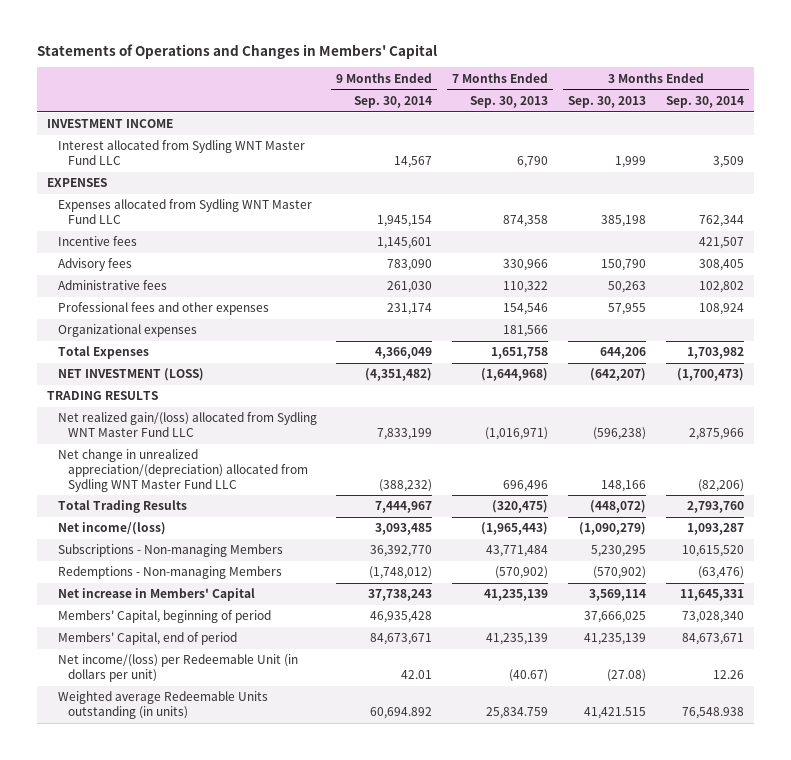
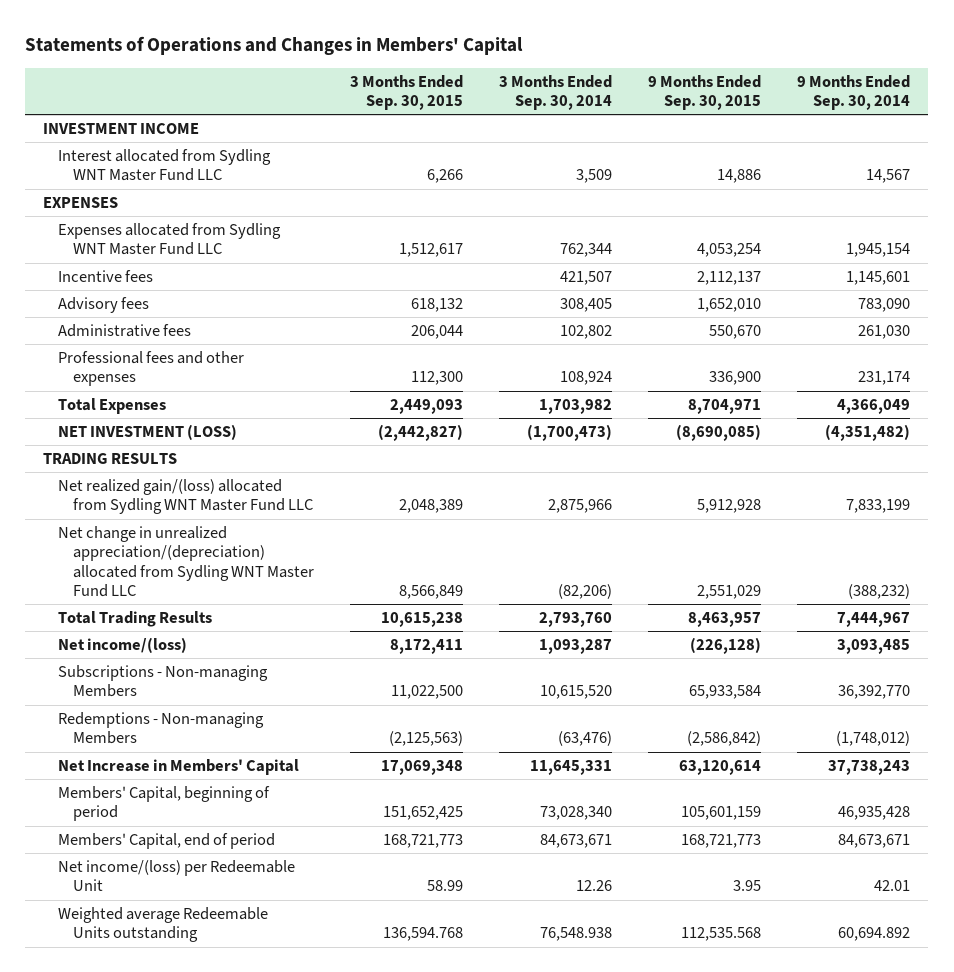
- | 9 Months Ended Sep. 30, 2014 | 7 Months Ended Sep. 30, 2013 | 3 Months Ended Sep. 30, 2013 | 3 Months Ended Sep. 30, 2014
+ | 3 Months Ended Sep. 30, 2015 | 3 Months Ended Sep. 30, 2014 | 9 Months Ended Sep. 30, 2015 | 9 Months Ended Sep. 30, 2014
- Organizational expenses | | 181,566 | |
- Net increase in Members' Capital | 37,738,243 | 41,235,139 | 3,569,114 | 11,645,331
+ Net Increase in Members' Capital | 17,069,348 | 11,645,331 | 63,120,614 | 37,738,243
- Net income/(loss) per Redeemable Unit (in dollars per unit) | 42.01 | (40.67) | (27.08) | 12.26
- Weighted average Redeemable Units outstanding (in units) | 60,694.892 | 25,834.759 | 41,421.515 | 76,548.938
+ Net income/(loss) per Redeemable Unit | 58.99 | 12.26 | 3.95 | 42.01
+ Weighted average Redeemable Units outstanding | 136,594.768 | 76,548.938 | 112,535.568 | 60,694.892

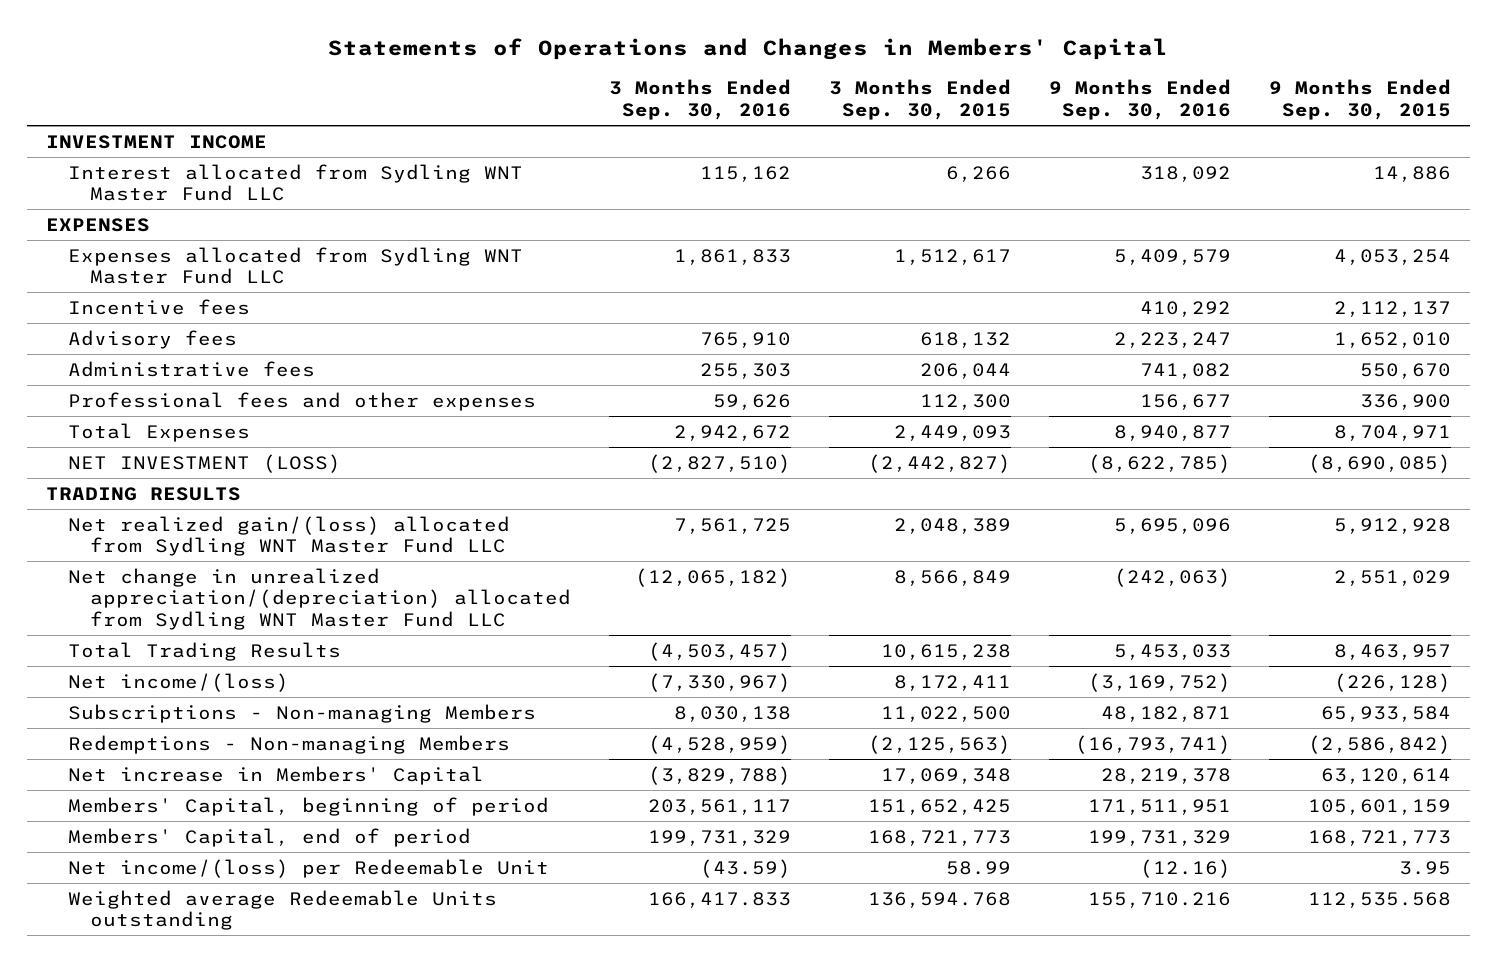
- | 3 Months Ended Sep. 30, 2015 | 3 Months Ended Sep. 30, 2014 | 9 Months Ended Sep. 30, 2015 | 9 Months Ended Sep. 30, 2014
+ | 3 Months Ended Sep. 30, 2016 | 3 Months Ended Sep. 30, 2015 | 9 Months Ended Sep. 30, 2016 | 9 Months Ended Sep. 30, 2015
- Net Increase in Members' Capital | 17,069,348 | 11,645,331 | 63,120,614 | 37,738,243
+ Net increase in Members' Capital | (3,829,788) | 17,069,348 | 28,219,378 | 63,120,614

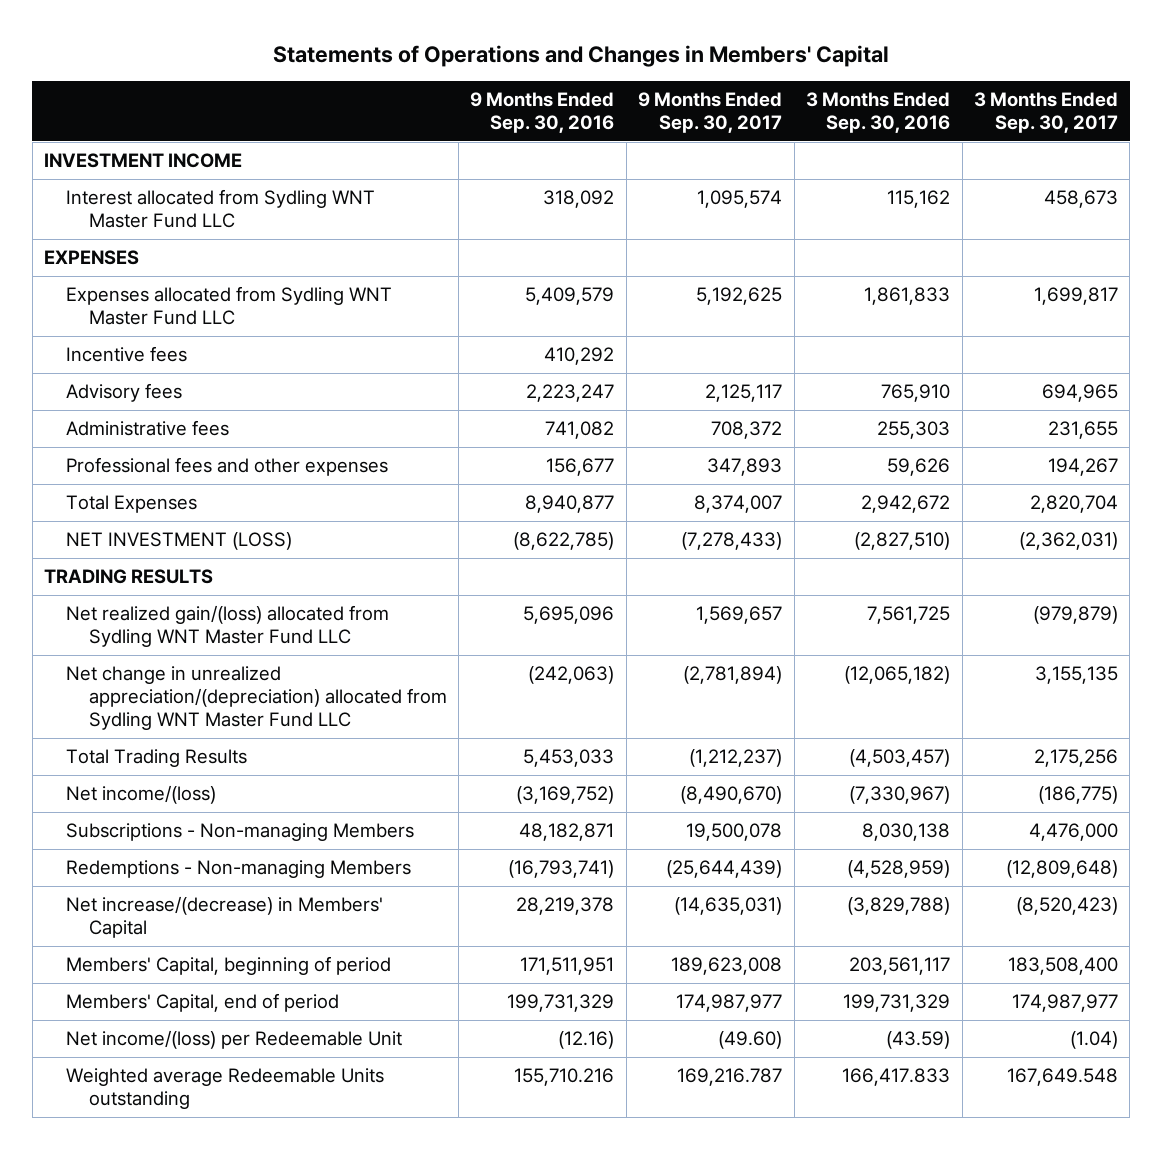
- | 3 Months Ended Sep. 30, 2016 | 3 Months Ended Sep. 30, 2015 | 9 Months Ended Sep. 30, 2016 | 9 Months Ended Sep. 30, 2015
+ | 9 Months Ended Sep. 30, 2016 | 9 Months Ended Sep. 30, 2017 | 3 Months Ended Sep. 30, 2016 | 3 Months Ended Sep. 30, 2017
- Net increase in Members' Capital | (3,829,788) | 17,069,348 | 28,219,378 | 63,120,614
+ Net increase/(decrease) in Members' Capital | 28,219,378 | (14,635,031) | (3,829,788) | (8,520,423)

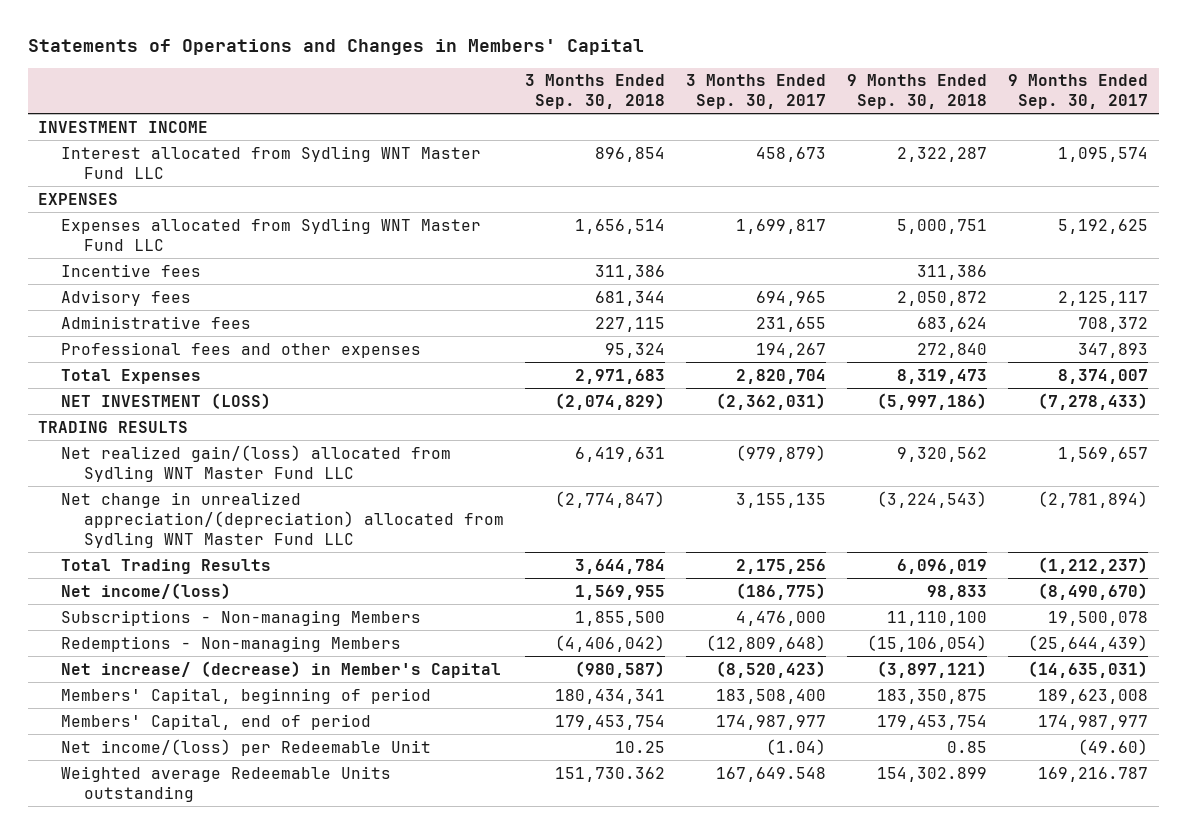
- | 9 Months Ended Sep. 30, 2016 | 9 Months Ended Sep. 30, 2017 | 3 Months Ended Sep. 30, 2016 | 3 Months Ended Sep. 30, 2017
+ | 3 Months Ended Sep. 30, 2018 | 3 Months Ended Sep. 30, 2017 | 9 Months Ended Sep. 30, 2018 | 9 Months Ended Sep. 30, 2017
- Net increase/(decrease) in Members' Capital | 28,219,378 | (14,635,031) | (3,829,788) | (8,520,423)
+ Net increase/ (decrease) in Member's Capital | (980,587) | (8,520,423) | (3,897,121) | (14,635,031)

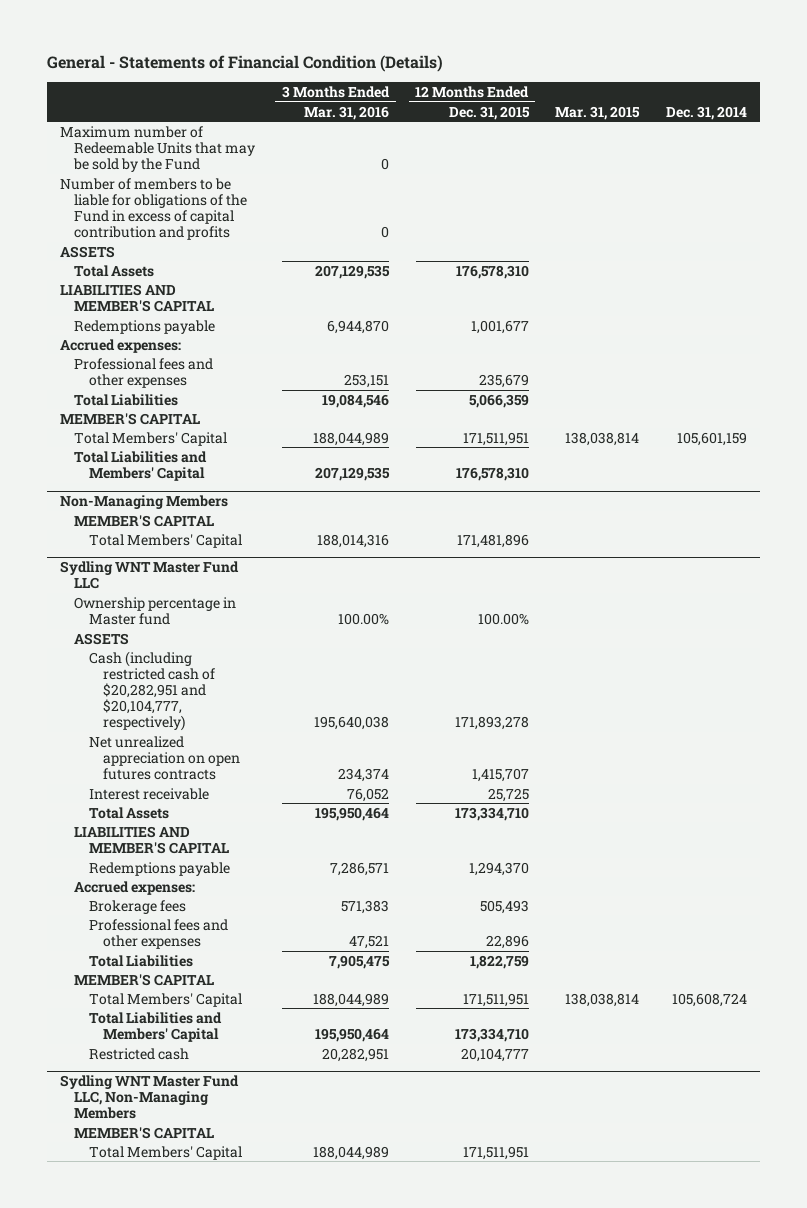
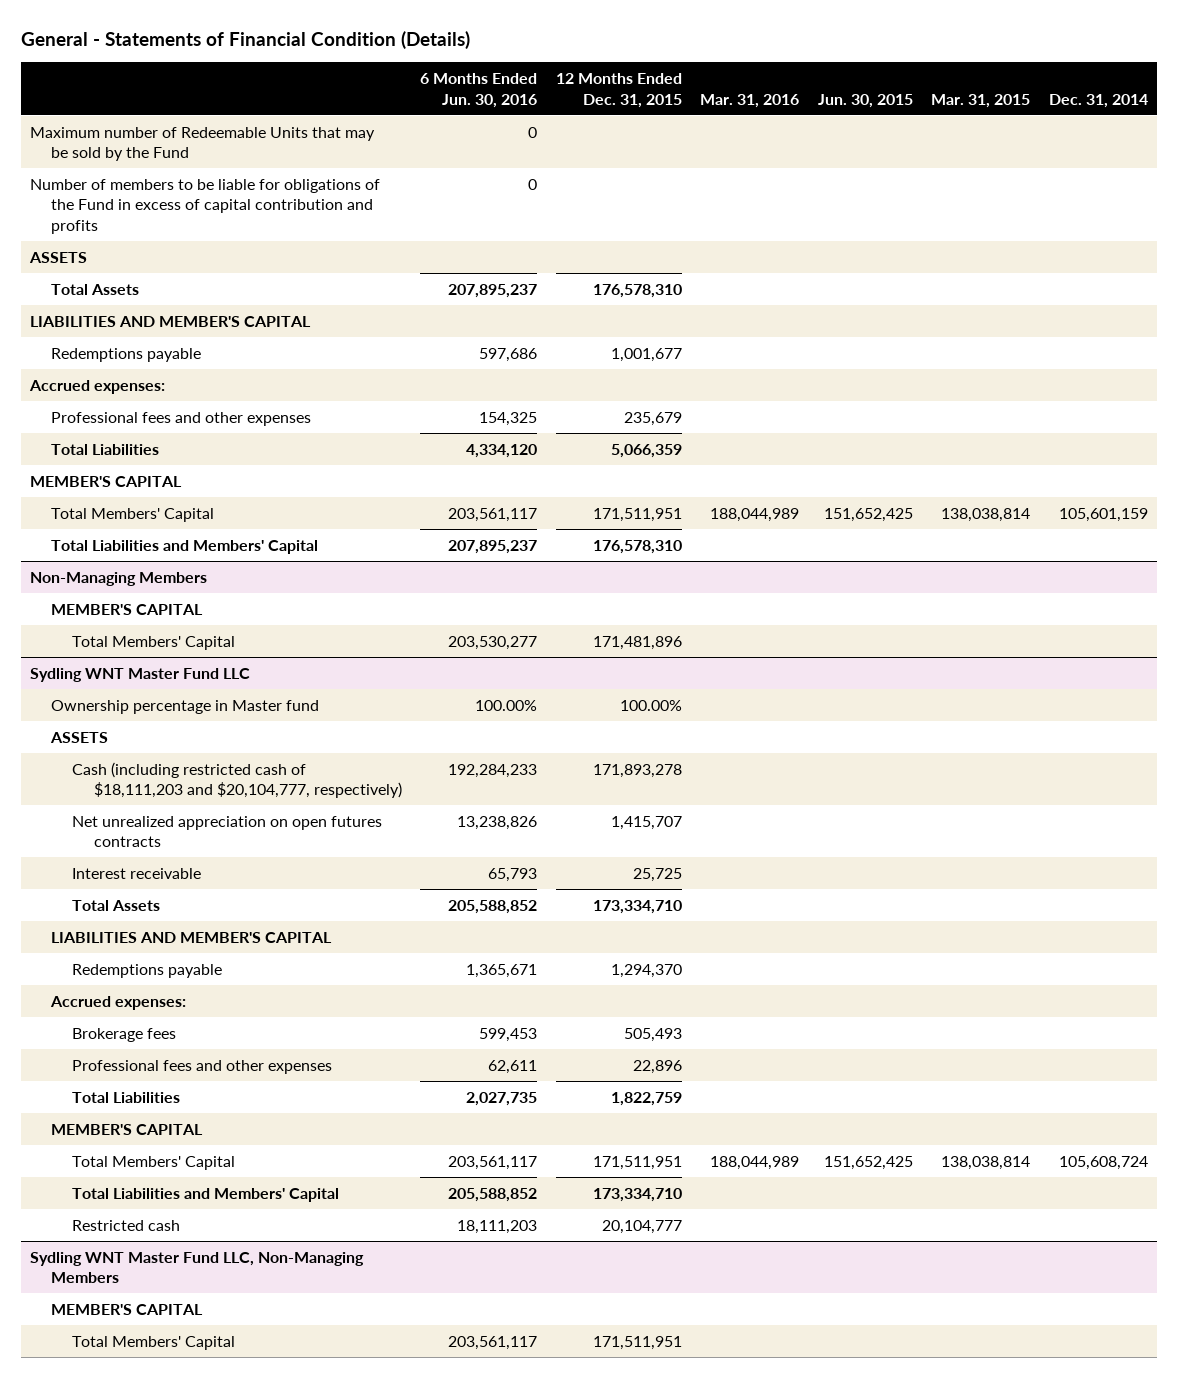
- | 3 Months Ended Mar. 31, 2016 | 12 Months Ended Dec. 31, 2015 | Mar. 31, 2015 | Dec. 31, 2014
+ | 6 Months Ended Jun. 30, 2016 | 12 Months Ended Dec. 31, 2015 | Mar. 31, 2016 | Jun. 30, 2015 | Mar. 31, 2015 | Dec. 31, 2014
@ Sydling WNT Master Fund LLC
- Cash (including restricted cash of $20,282,951 and $20,104,777, respectively) | 195,640,038 | 171,893,278 | |
+ Cash (including restricted cash of $18,111,203 and $20,104,777, respectively) | 192,284,233 | 171,893,278 | | | |

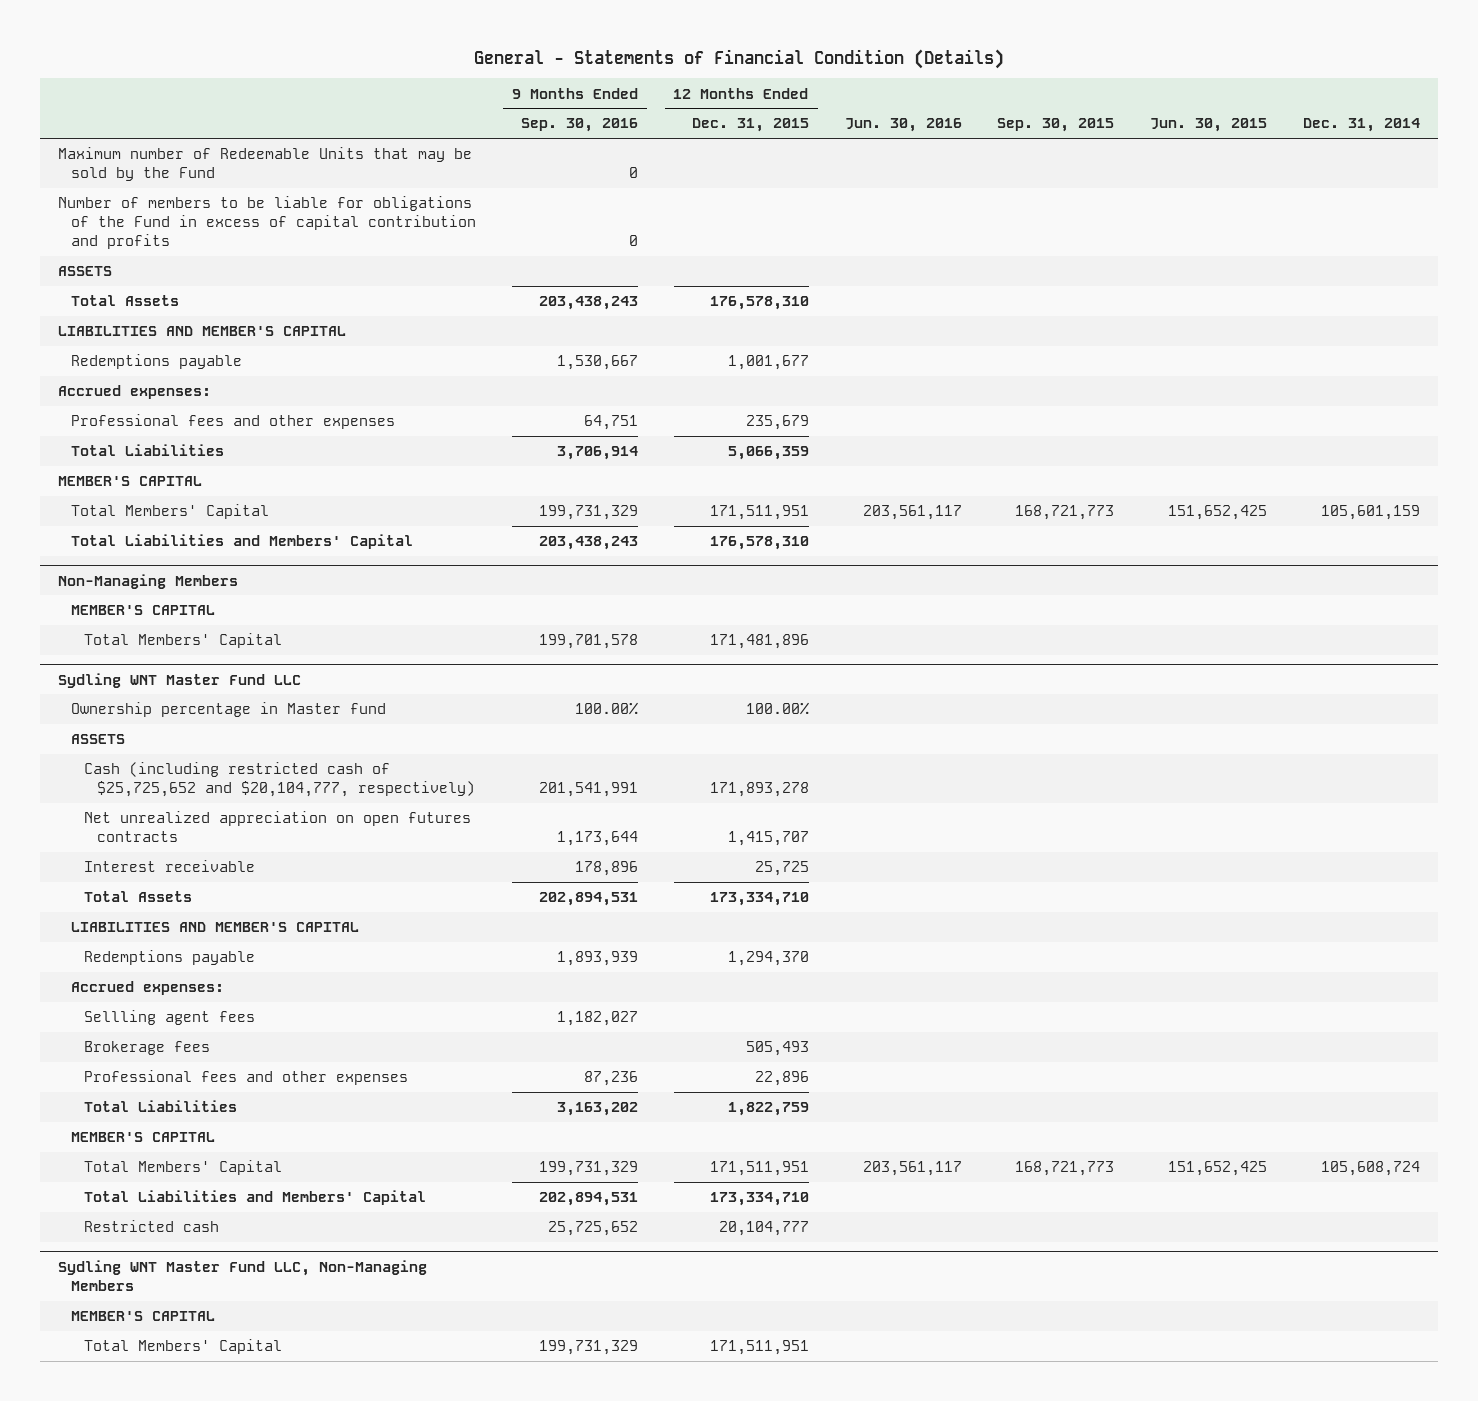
- | 6 Months Ended Jun. 30, 2016 | 12 Months Ended Dec. 31, 2015 | Mar. 31, 2016 | Jun. 30, 2015 | Mar. 31, 2015 | Dec. 31, 2014
+ | 9 Months Ended Sep. 30, 2016 | 12 Months Ended Dec. 31, 2015 | Jun. 30, 2016 | Sep. 30, 2015 | Jun. 30, 2015 | Dec. 31, 2014
@ Sydling WNT Master Fund LLC
- Cash (including restricted cash of $18,111,203 and $20,104,777, respectively) | 192,284,233 | 171,893,278 | | | |
+ Cash (including restricted cash of $25,725,652 and $20,104,777, respectively) | 201,541,991 | 171,893,278 | | | |
+ Sellling agent fees | 1,182,027 | | | | |

